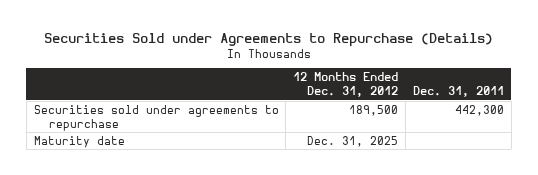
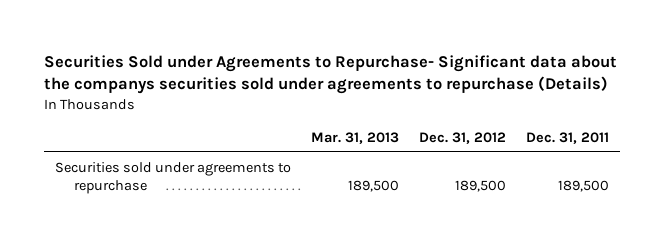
- Securities Sold under Agreements to Repurchase (Details)
+ Securities Sold under Agreements to Repurchase- Significant data about the companys securities sold under agreements to repurchase (Details)
- | 12 Months Ended Dec. 31, 2012 | Dec. 31, 2011
+ | Mar. 31, 2013 | Dec. 31, 2012 | Dec. 31, 2011
- Securities sold under agreements to repurchase | 189,500 | 442,300
- Maturity date | Dec. 31, 2025 |
+ Securities sold under agreements to repurchase | 189,500 | 189,500 | 189,500

